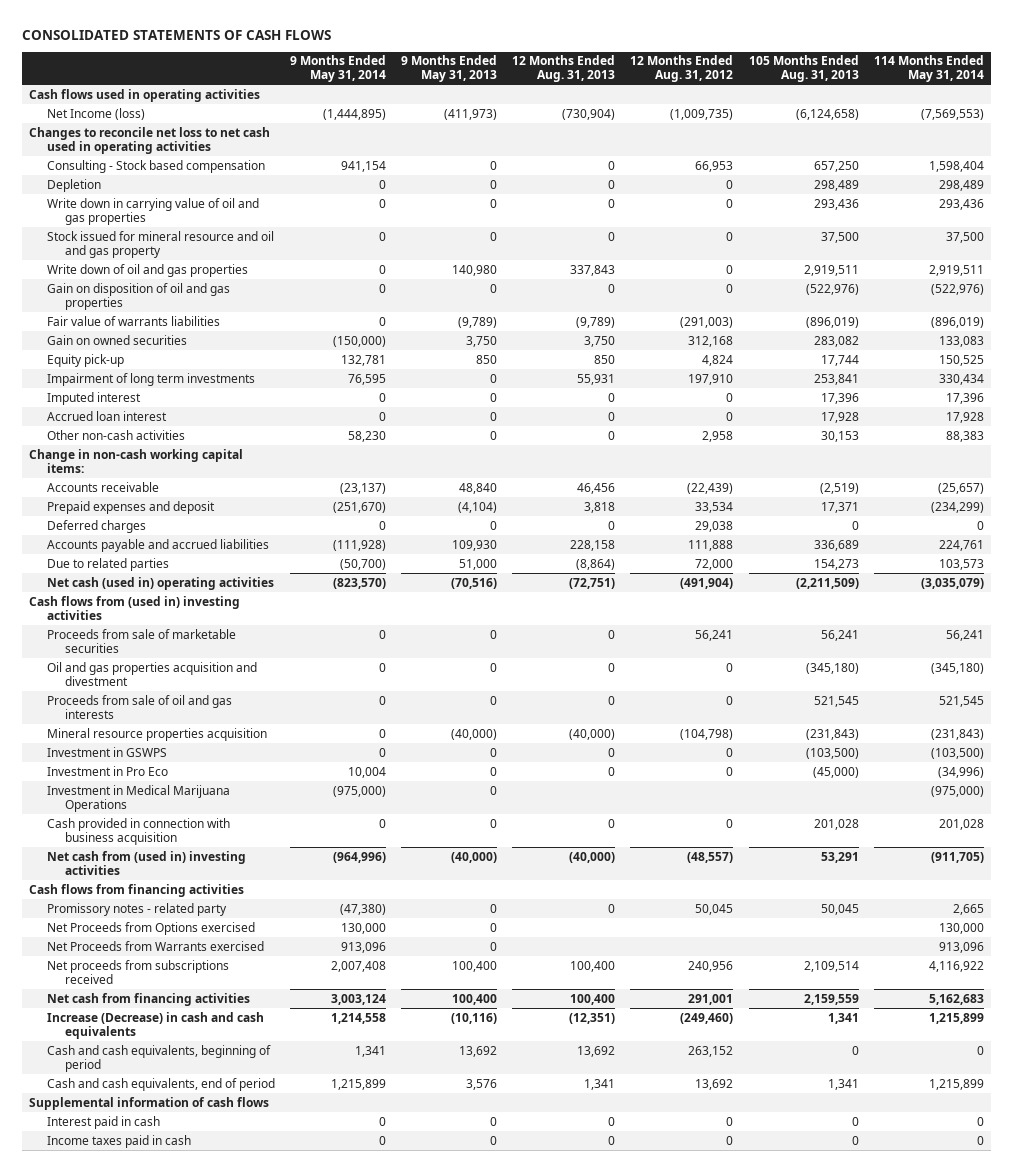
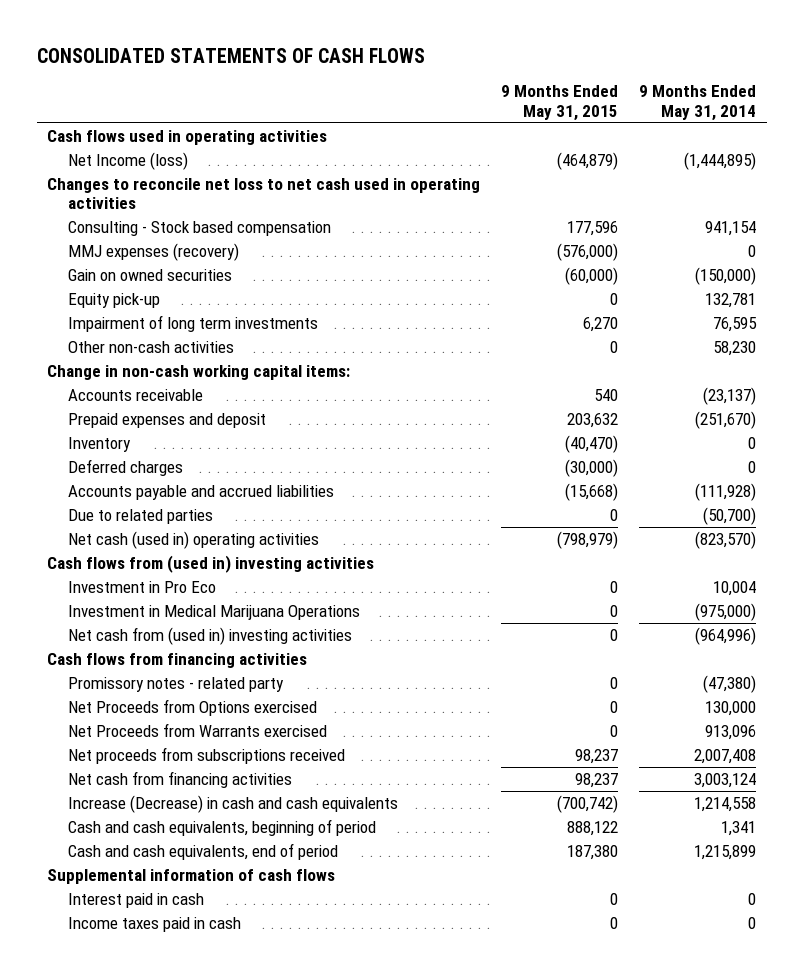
- | 9 Months Ended May 31, 2014 | 9 Months Ended May 31, 2013 | 12 Months Ended Aug. 31, 2013 | 12 Months Ended Aug. 31, 2012 | 105 Months Ended Aug. 31, 2013 | 114 Months Ended May 31, 2014
+ | 9 Months Ended May 31, 2015 | 9 Months Ended May 31, 2014
- Depletion | 0 | 0 | 0 | 0 | 298,489 | 298,489
- Write down in carrying value of oil and gas properties | 0 | 0 | 0 | 0 | 293,436 | 293,436
- Stock issued for mineral resource and oil and gas property | 0 | 0 | 0 | 0 | 37,500 | 37,500
- Write down of oil and gas properties | 0 | 140,980 | 337,843 | 0 | 2,919,511 | 2,919,511
- Gain on disposition of oil and gas properties | 0 | 0 | 0 | 0 | (522,976) | (522,976)
- Fair value of warrants liabilities | 0 | (9,789) | (9,789) | (291,003) | (896,019) | (896,019)
+ MMJ expenses (recovery) | (576,000) | 0
- Imputed interest | 0 | 0 | 0 | 0 | 17,396 | 17,396
- Accrued loan interest | 0 | 0 | 0 | 0 | 17,928 | 17,928
+ Inventory | (40,470) | 0
- Proceeds from sale of marketable securities | 0 | 0 | 0 | 56,241 | 56,241 | 56,241
- Oil and gas properties acquisition and divestment | 0 | 0 | 0 | 0 | (345,180) | (345,180)
- Proceeds from sale of oil and gas interests | 0 | 0 | 0 | 0 | 521,545 | 521,545
- Mineral resource properties acquisition | 0 | (40,000) | (40,000) | (104,798) | (231,843) | (231,843)
- Investment in GSWPS | 0 | 0 | 0 | 0 | (103,500) | (103,500)
- Cash provided in connection with business acquisition | 0 | 0 | 0 | 0 | 201,028 | 201,028

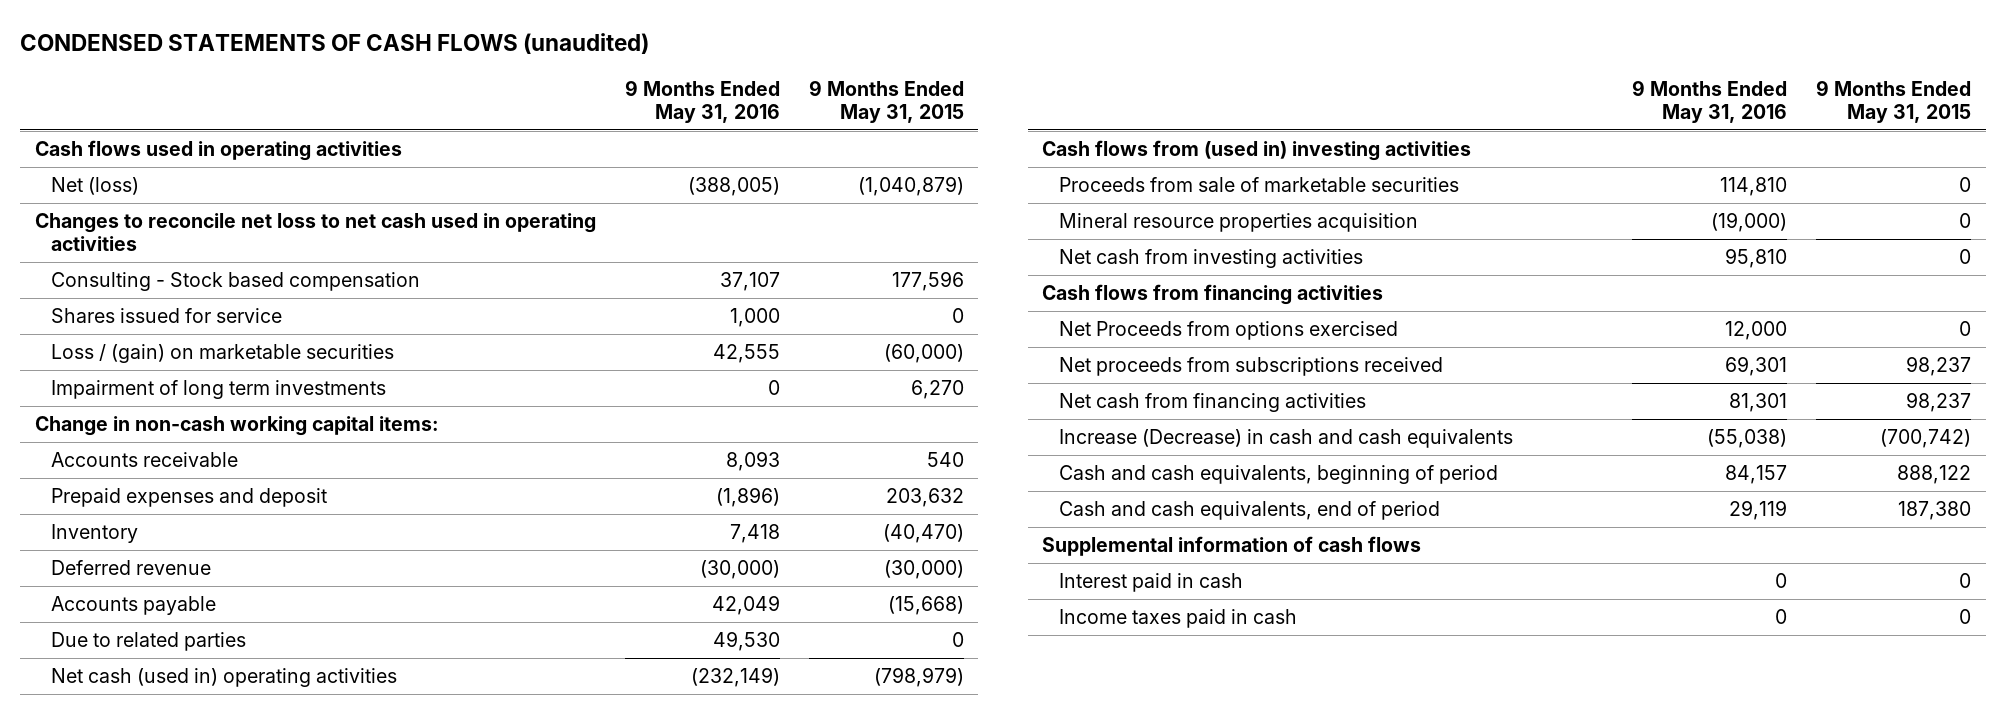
- CONSOLIDATED STATEMENTS OF CASH FLOWS
+ CONDENSED STATEMENTS OF CASH FLOWS (unaudited)
- | 9 Months Ended May 31, 2015 | 9 Months Ended May 31, 2014
+ | 9 Months Ended May 31, 2016 | 9 Months Ended May 31, 2015
- Net Income (loss) | (464,879) | (1,444,895)
+ Net (loss) | (388,005) | (1,040,879)
- MMJ expenses (recovery) | (576,000) | 0
- Gain on owned securities | (60,000) | (150,000)
- Equity pick-up | 0 | 132,781
+ Shares issued for service | 1,000 | 0
+ Loss / (gain) on marketable securities | 42,555 | (60,000)
- Other non-cash activities | 0 | 58,230
- Deferred charges | (30,000) | 0
- Accounts payable and accrued liabilities | (15,668) | (111,928)
+ Deferred revenue | (30,000) | (30,000)
+ Accounts payable | 42,049 | (15,668)
- Investment in Pro Eco | 0 | 10,004
- Investment in Medical Marijuana Operations | 0 | (975,000)
- Net cash from (used in) investing activities | 0 | (964,996)
+ Proceeds from sale of marketable securities | 114,810 | 0
+ Mineral resource properties acquisition | (19,000) | 0
+ Net cash from investing activities | 95,810 | 0
- Promissory notes - related party | 0 | (47,380)
- Net Proceeds from Options exercised | 0 | 130,000
- Net Proceeds from Warrants exercised | 0 | 913,096
+ Net Proceeds from options exercised | 12,000 | 0

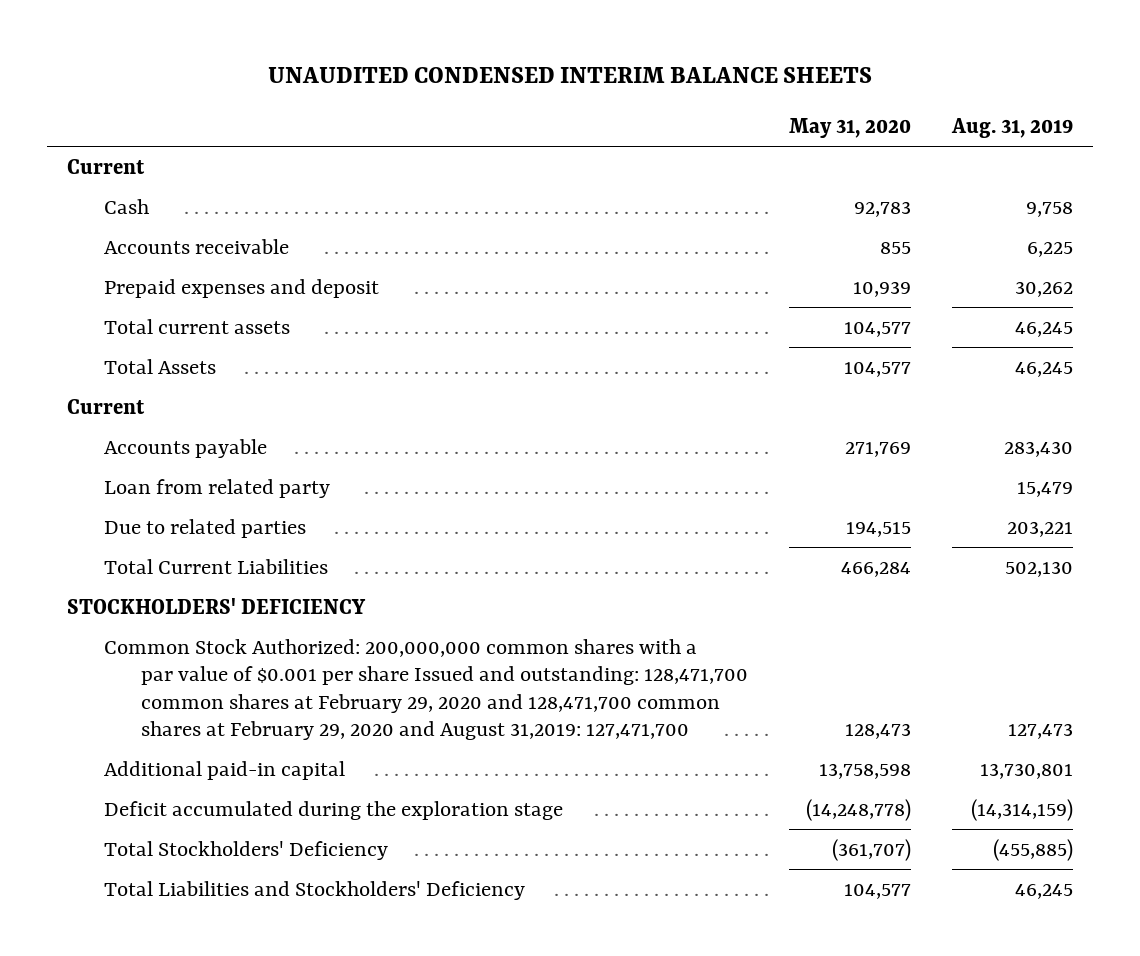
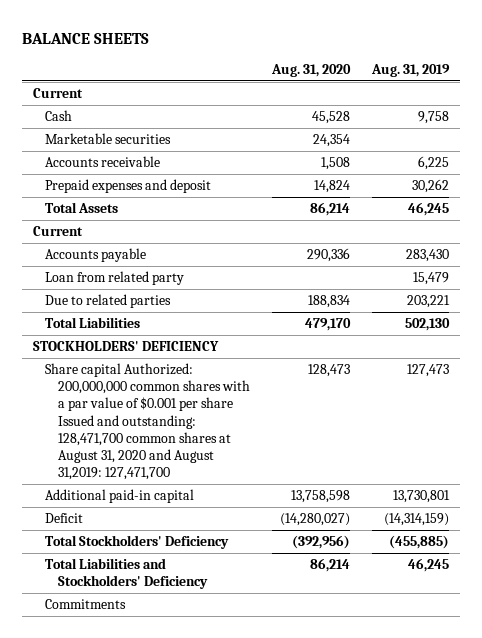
- UNAUDITED CONDENSED INTERIM BALANCE SHEETS
+ BALANCE SHEETS
- | May 31, 2020 | Aug. 31, 2019
+ | Aug. 31, 2020 | Aug. 31, 2019
+ Marketable securities | 24,354 |
- Total current assets | 104,577 | 46,245
- Total Current Liabilities | 466,284 | 502,130
+ Total Liabilities | 479,170 | 502,130
- Common Stock Authorized: 200,000,000 common shares with a par value of $0.001 per share Issued and outstanding: 128,471,700 common shares at February 29, 2020 and 128,471,700 common shares at February 29, 2020 and August 31,2019: 127,471,700 | 128,473 | 127,473
+ Share capital Authorized: 200,000,000 common shares with a par value of $0.001 per share Issued and outstanding: 128,471,700 common shares at August 31, 2020 and August 31,2019: 127,471,700 | 128,473 | 127,473
- Deficit accumulated during the exploration stage | (14,248,778) | (14,314,159)
+ Deficit | (14,280,027) | (14,314,159)
+ Commitments

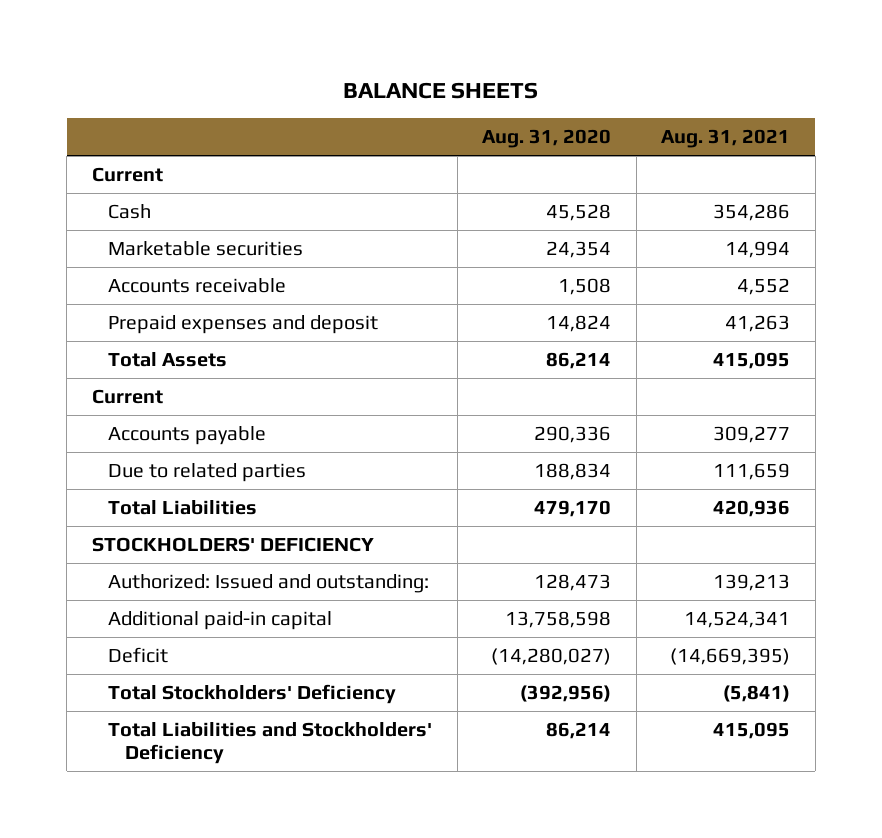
- | Aug. 31, 2020 | Aug. 31, 2019
+ | Aug. 31, 2020 | Aug. 31, 2021
- Loan from related party | | 15,479
- Share capital Authorized: 200,000,000 common shares with a par value of $0.001 per share Issued and outstanding: 128,471,700 common shares at August 31, 2020 and August 31,2019: 127,471,700 | 128,473 | 127,473
+ Authorized: Issued and outstanding: | 128,473 | 139,213
- Commitments

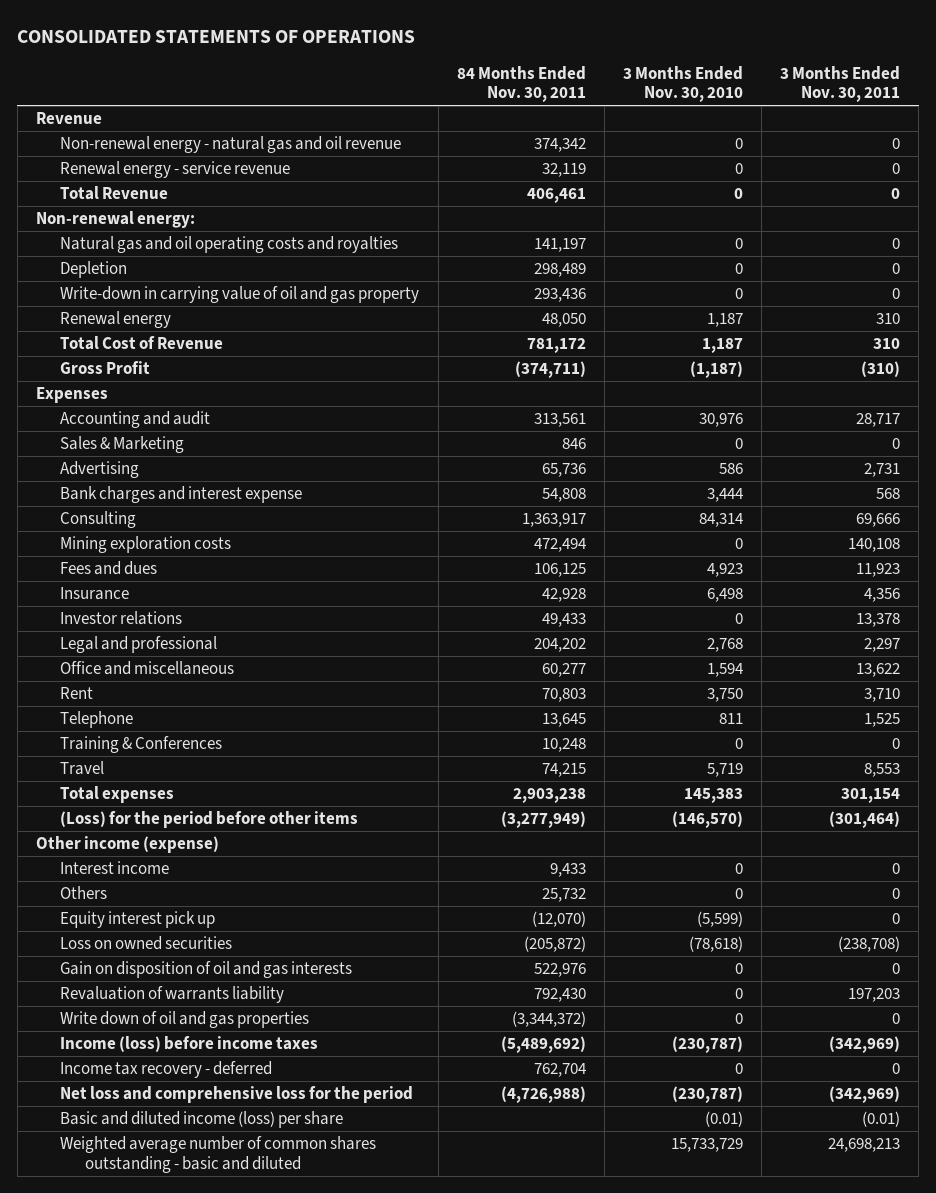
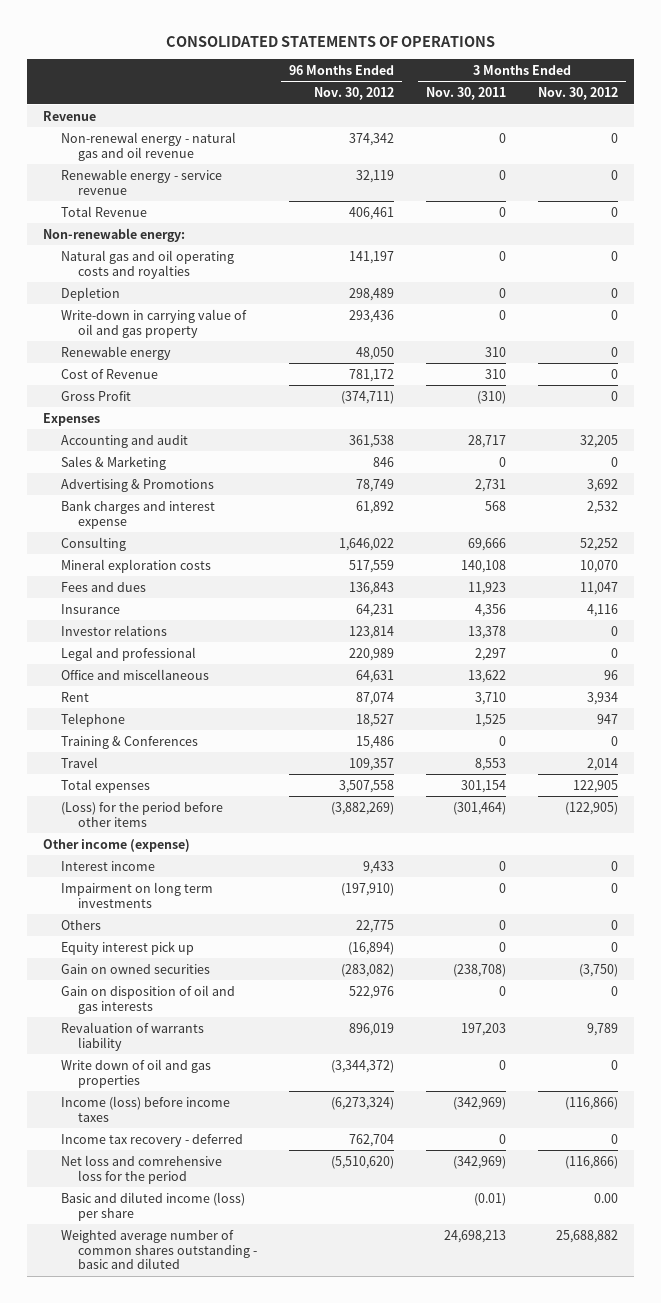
- | 84 Months Ended Nov. 30, 2011 | 3 Months Ended Nov. 30, 2010 | 3 Months Ended Nov. 30, 2011
+ | 96 Months Ended Nov. 30, 2012 | 3 Months Ended Nov. 30, 2011 | 3 Months Ended Nov. 30, 2012
- Renewal energy - service revenue | 32,119 | 0 | 0
+ Renewable energy - service revenue | 32,119 | 0 | 0
- Non-renewal energy:
+ Non-renewable energy:
- Renewal energy | 48,050 | 1,187 | 310
- Total Cost of Revenue | 781,172 | 1,187 | 310
+ Renewable energy | 48,050 | 310 | 0
+ Cost of Revenue | 781,172 | 310 | 0
- Advertising | 65,736 | 586 | 2,731
+ Advertising & Promotions | 78,749 | 2,731 | 3,692
- Mining exploration costs | 472,494 | 0 | 140,108
+ Mineral exploration costs | 517,559 | 140,108 | 10,070
+ Impairment on long term investments | (197,910) | 0 | 0
- Loss on owned securities | (205,872) | (78,618) | (238,708)
+ Gain on owned securities | (283,082) | (238,708) | (3,750)
- Net loss and comprehensive loss for the period | (4,726,988) | (230,787) | (342,969)
+ Net loss and comrehensive loss for the period | (5,510,620) | (342,969) | (116,866)

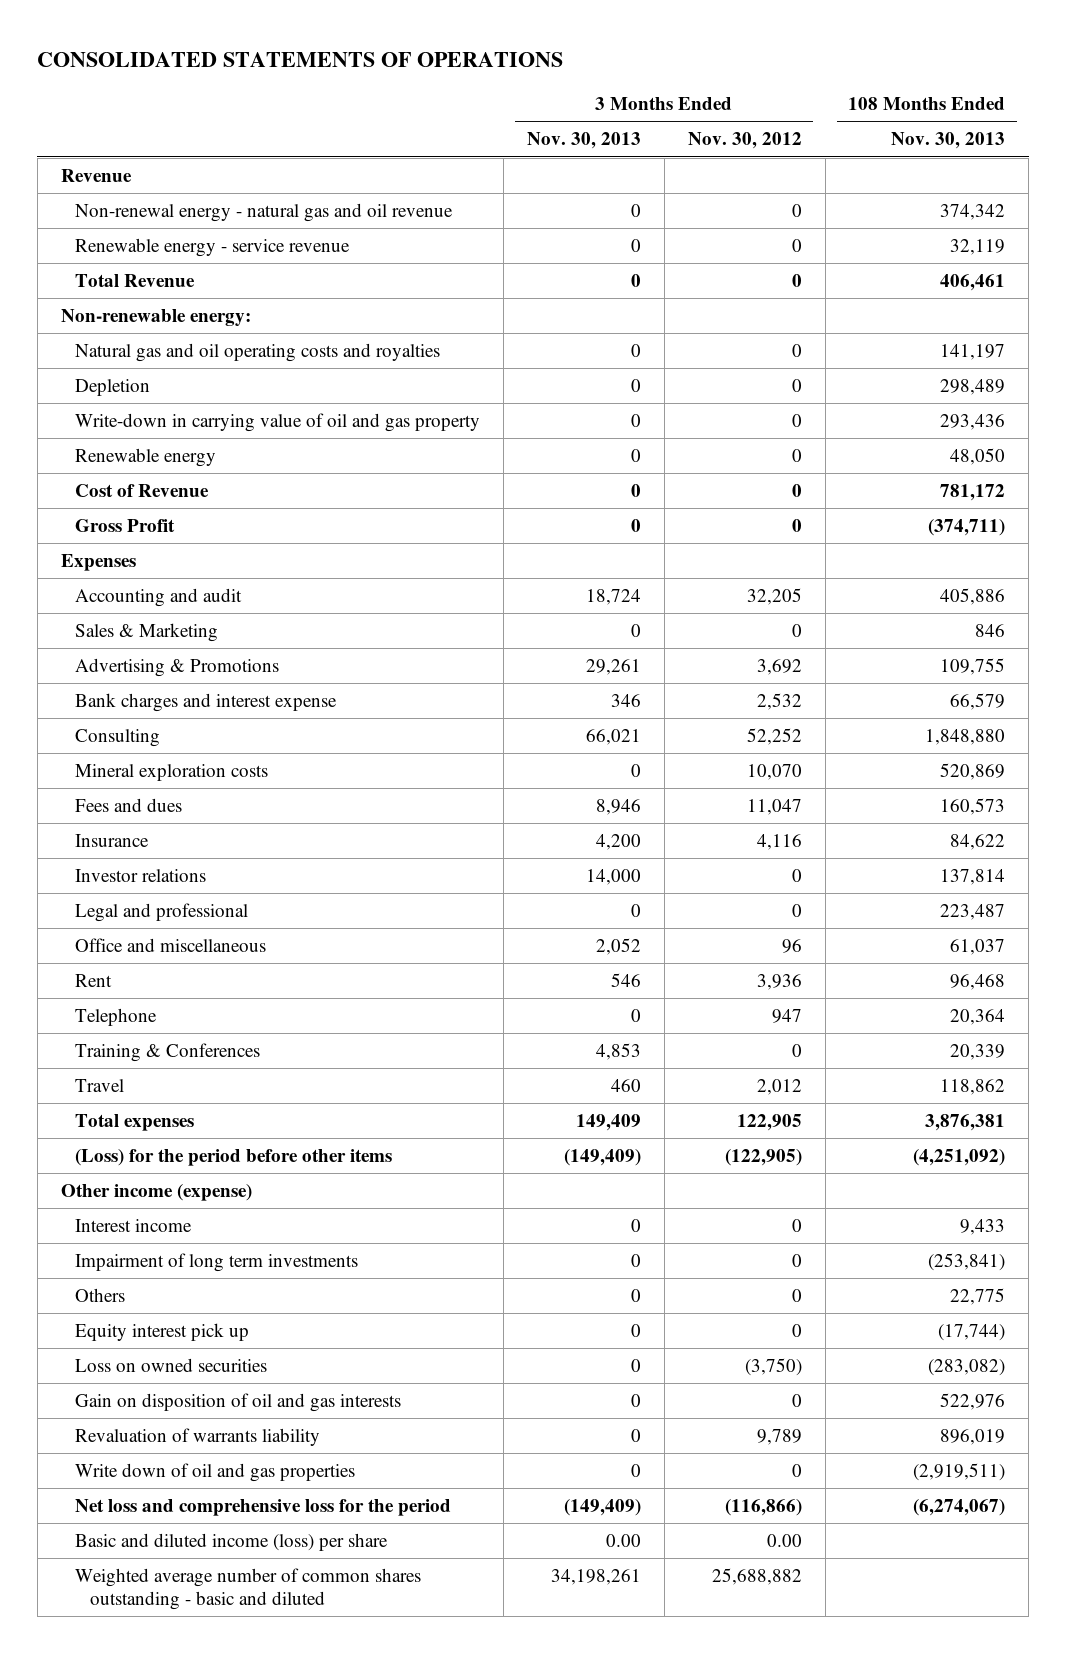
- | 96 Months Ended Nov. 30, 2012 | 3 Months Ended Nov. 30, 2011 | 3 Months Ended Nov. 30, 2012
+ | 3 Months Ended Nov. 30, 2013 | 3 Months Ended Nov. 30, 2012 | 108 Months Ended Nov. 30, 2013
- Rent | 87,074 | 3,710 | 3,934
+ Rent | 546 | 3,936 | 96,468
- Travel | 109,357 | 8,553 | 2,014
+ Travel | 460 | 2,012 | 118,862
- Impairment on long term investments | (197,910) | 0 | 0
+ Impairment of long term investments | 0 | 0 | (253,841)
- Gain on owned securities | (283,082) | (238,708) | (3,750)
+ Loss on owned securities | 0 | (3,750) | (283,082)
- Income (loss) before income taxes | (6,273,324) | (342,969) | (116,866)
- Income tax recovery - deferred | 762,704 | 0 | 0
- Net loss and comrehensive loss for the period | (5,510,620) | (342,969) | (116,866)
+ Net loss and comprehensive loss for the period | (149,409) | (116,866) | (6,274,067)

